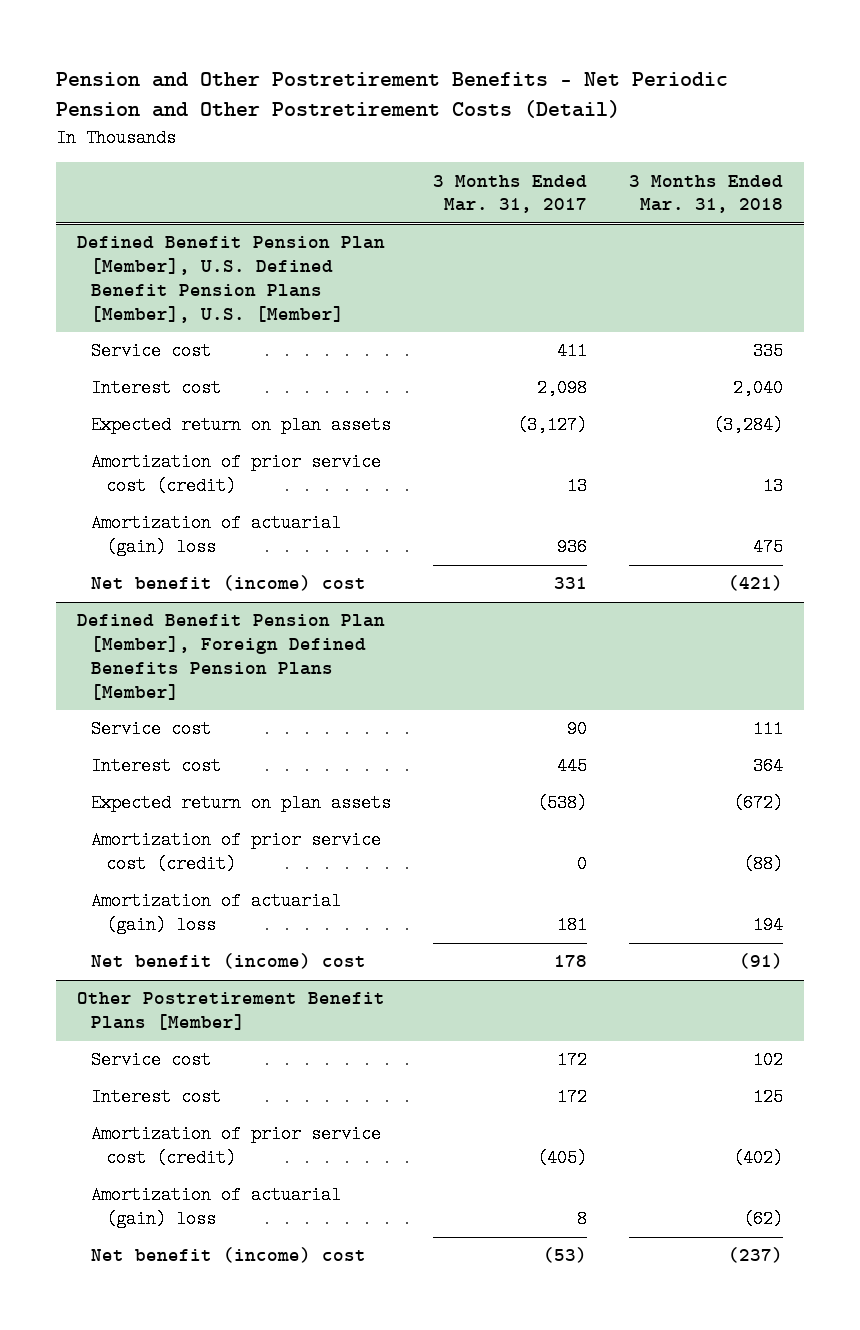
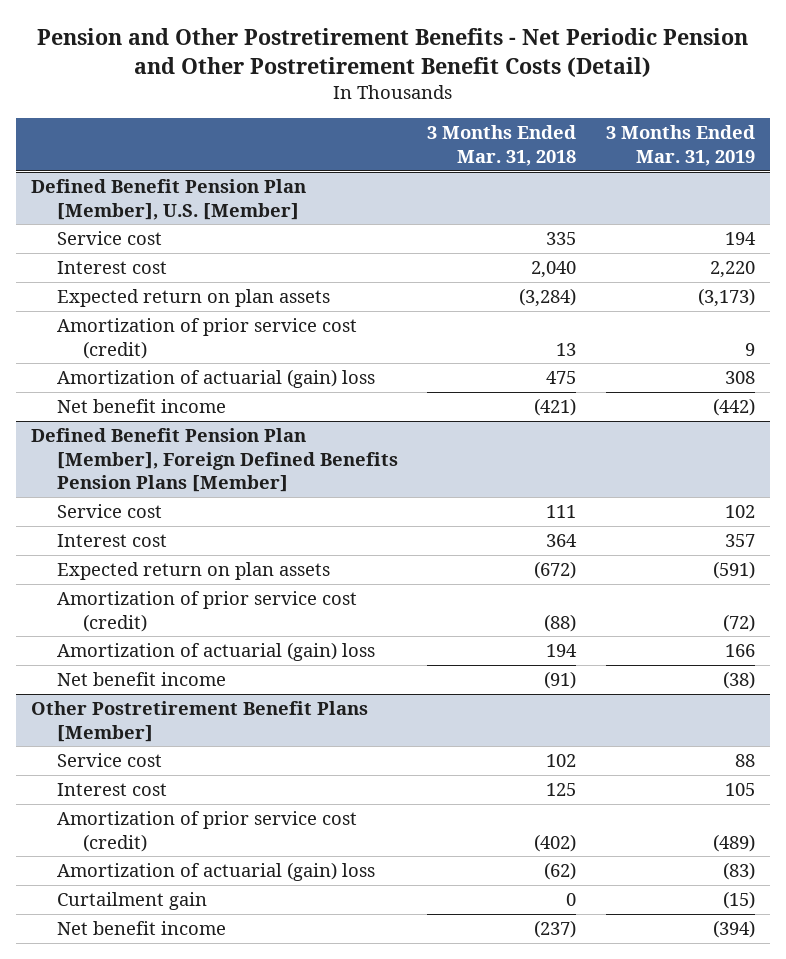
- Pension and Other Postretirement Benefits - Net Periodic Pension and Other Postretirement Costs (Detail)
+ Pension and Other Postretirement Benefits - Net Periodic Pension and Other Postretirement Benefit Costs (Detail)
- | 3 Months Ended Mar. 31, 2017 | 3 Months Ended Mar. 31, 2018
+ | 3 Months Ended Mar. 31, 2018 | 3 Months Ended Mar. 31, 2019
- Defined Benefit Pension Plan [Member], U.S. Defined Benefit Pension Plans [Member], U.S. [Member]
+ Defined Benefit Pension Plan [Member], U.S. [Member]
- Net benefit (income) cost | 331 | (421)
+ Net benefit income | (421) | (442)
@ Defined Benefit Pension Plan [Member], Foreign Defined Benefits Pension Plans [Member]
- Net benefit (income) cost | 178 | (91)
+ Net benefit income | (91) | (38)
@ Other Postretirement Benefit Plans [Member]
- Net benefit (income) cost | (53) | (237)
+ Curtailment gain | 0 | (15)
+ Net benefit income | (237) | (394)

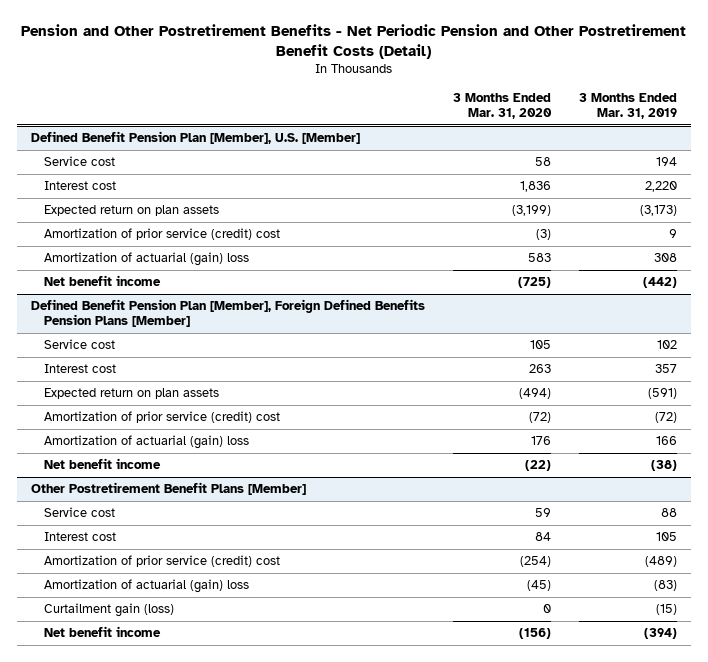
- | 3 Months Ended Mar. 31, 2018 | 3 Months Ended Mar. 31, 2019
+ | 3 Months Ended Mar. 31, 2020 | 3 Months Ended Mar. 31, 2019
@ Defined Benefit Pension Plan [Member], U.S. [Member]
- Amortization of prior service cost (credit) | 13 | 9
+ Amortization of prior service (credit) cost | (3) | 9
@ Defined Benefit Pension Plan [Member], Foreign Defined Benefits Pension Plans [Member]
- Amortization of prior service cost (credit) | (88) | (72)
+ Amortization of prior service (credit) cost | (72) | (72)
@ Other Postretirement Benefit Plans [Member]
- Amortization of prior service cost (credit) | (402) | (489)
+ Amortization of prior service (credit) cost | (254) | (489)
- Curtailment gain | 0 | (15)
+ Curtailment gain (loss) | 0 | (15)

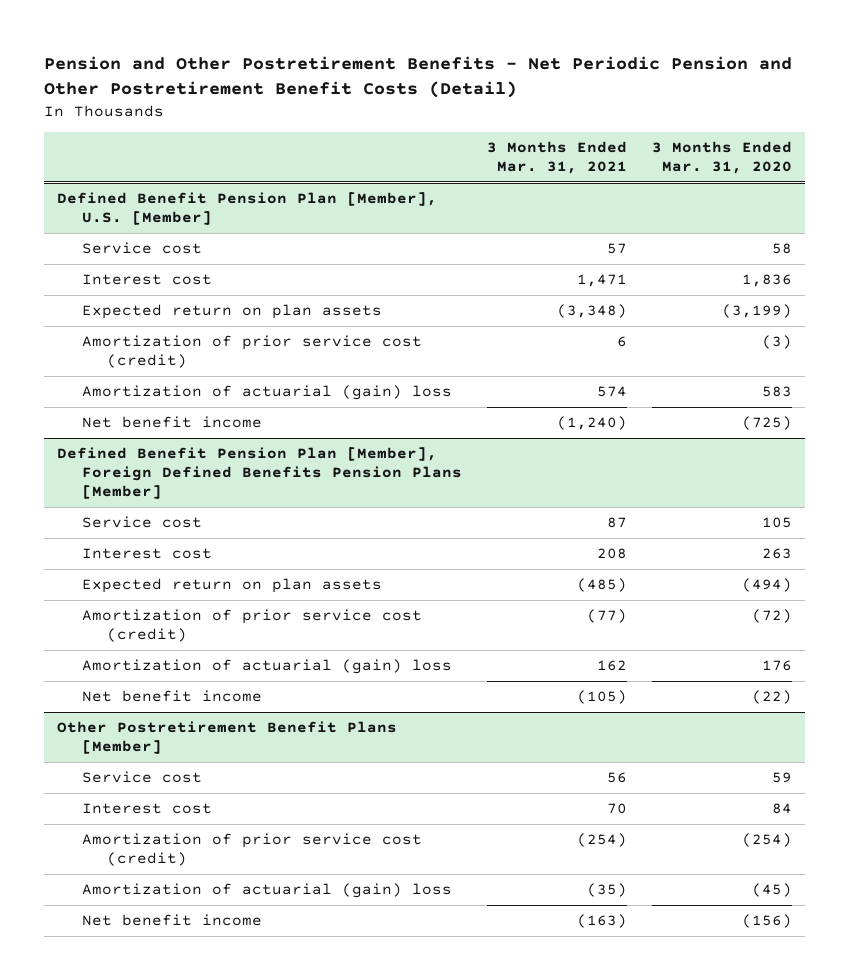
- | 3 Months Ended Mar. 31, 2020 | 3 Months Ended Mar. 31, 2019
+ | 3 Months Ended Mar. 31, 2021 | 3 Months Ended Mar. 31, 2020
@ Defined Benefit Pension Plan [Member], U.S. [Member]
- Amortization of prior service (credit) cost | (3) | 9
+ Amortization of prior service cost (credit) | 6 | (3)
@ Defined Benefit Pension Plan [Member], Foreign Defined Benefits Pension Plans [Member]
- Amortization of prior service (credit) cost | (72) | (72)
+ Amortization of prior service cost (credit) | (77) | (72)
@ Other Postretirement Benefit Plans [Member]
- Amortization of prior service (credit) cost | (254) | (489)
+ Amortization of prior service cost (credit) | (254) | (254)
- Curtailment gain (loss) | 0 | (15)

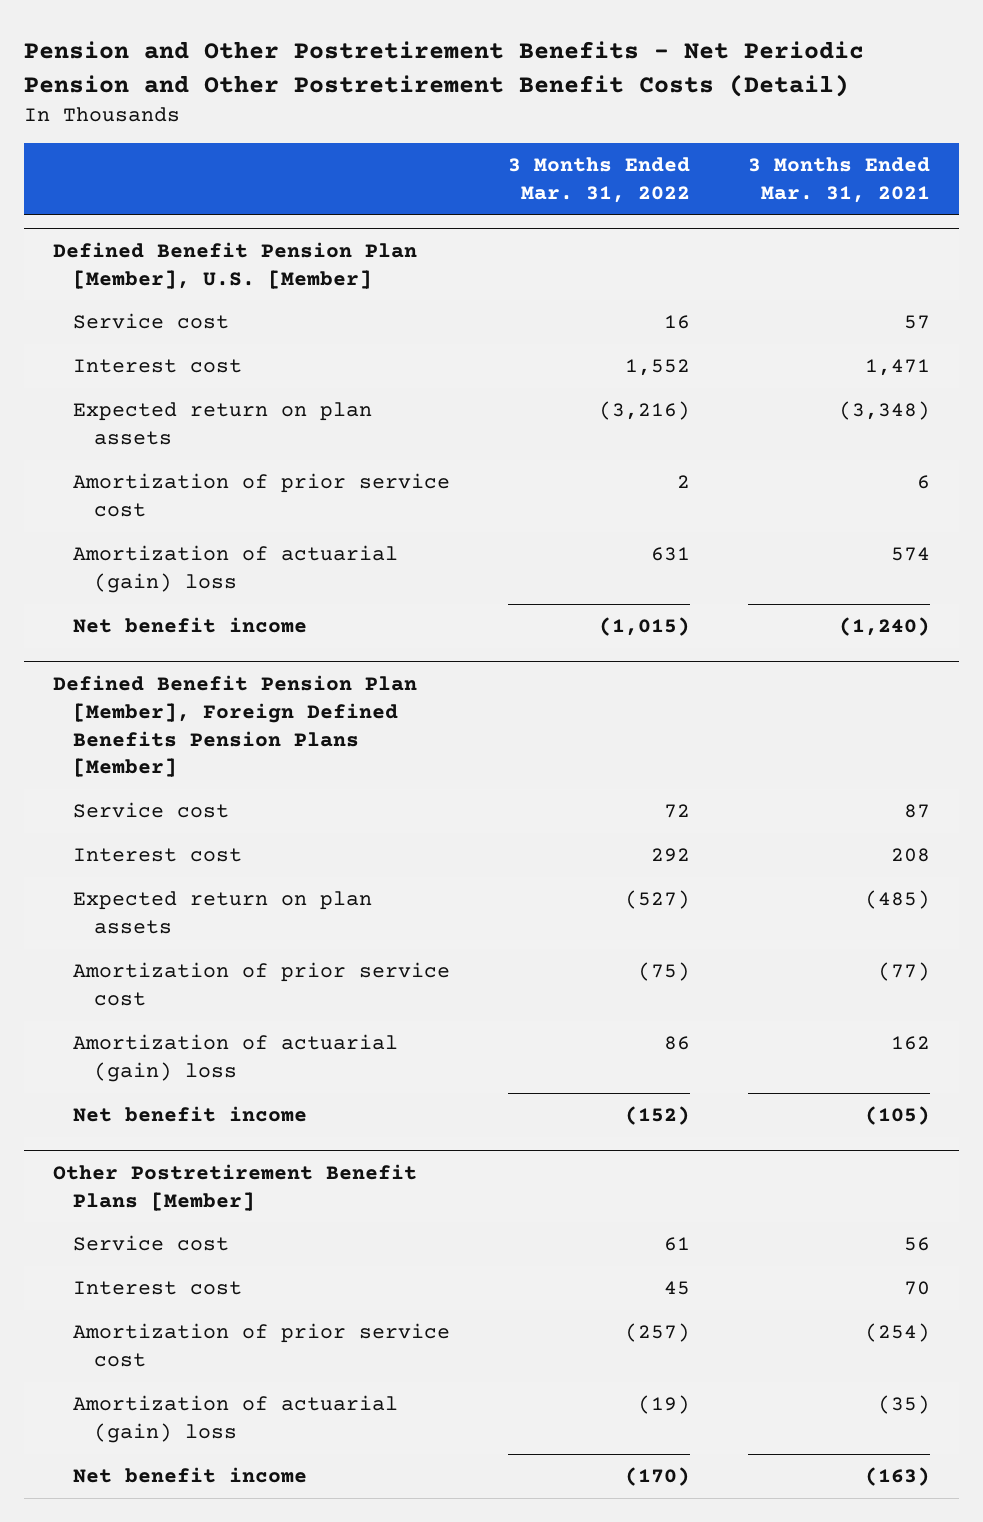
- | 3 Months Ended Mar. 31, 2021 | 3 Months Ended Mar. 31, 2020
+ | 3 Months Ended Mar. 31, 2022 | 3 Months Ended Mar. 31, 2021
@ Defined Benefit Pension Plan [Member], U.S. [Member]
- Amortization of prior service cost (credit) | 6 | (3)
+ Amortization of prior service cost | 2 | 6
@ Defined Benefit Pension Plan [Member], Foreign Defined Benefits Pension Plans [Member]
- Amortization of prior service cost (credit) | (77) | (72)
+ Amortization of prior service cost | (75) | (77)
@ Other Postretirement Benefit Plans [Member]
- Amortization of prior service cost (credit) | (254) | (254)
+ Amortization of prior service cost | (257) | (254)

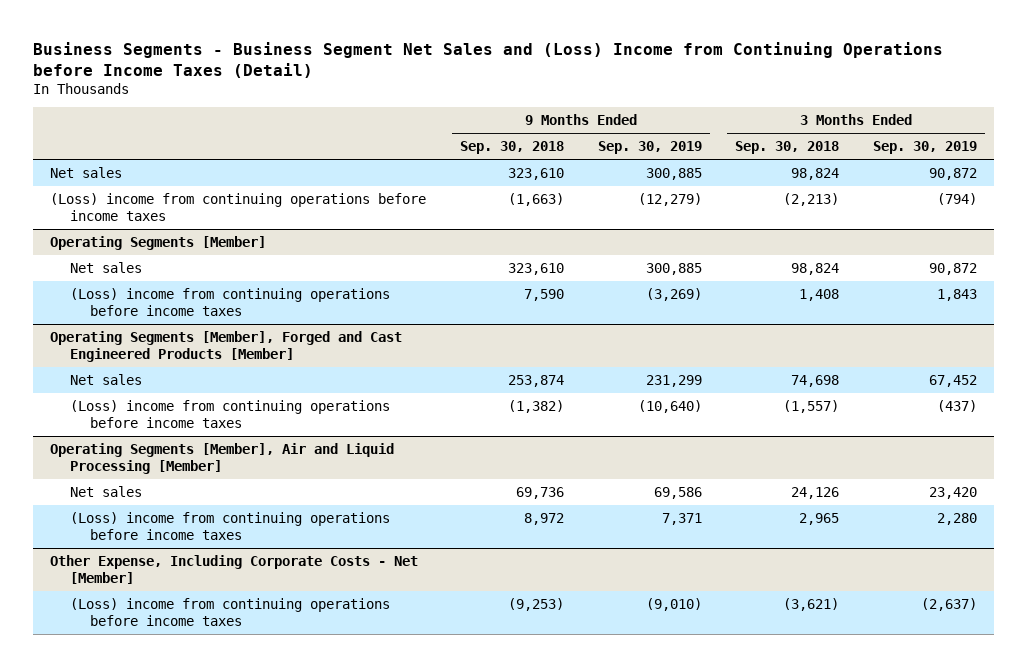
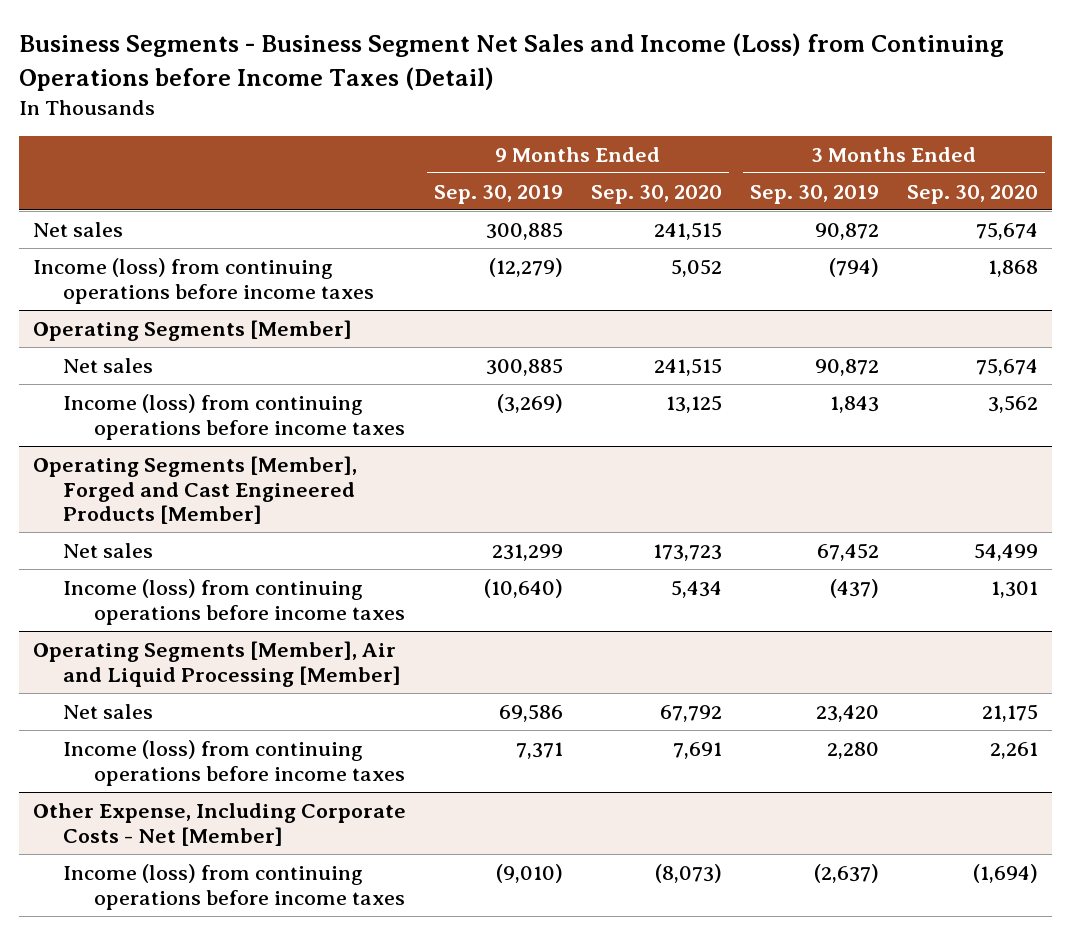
- Business Segments - Business Segment Net Sales and (Loss) Income from Continuing Operations before Income Taxes (Detail)
+ Business Segments - Business Segment Net Sales and Income (Loss) from Continuing Operations before Income Taxes (Detail)
- | 9 Months Ended Sep. 30, 2018 | 9 Months Ended Sep. 30, 2019 | 3 Months Ended Sep. 30, 2018 | 3 Months Ended Sep. 30, 2019
+ | 9 Months Ended Sep. 30, 2019 | 9 Months Ended Sep. 30, 2020 | 3 Months Ended Sep. 30, 2019 | 3 Months Ended Sep. 30, 2020
- (Loss) income from continuing operations before income taxes | (1,663) | (12,279) | (2,213) | (794)
+ Income (loss) from continuing operations before income taxes | (12,279) | 5,052 | (794) | 1,868
@ Operating Segments [Member]
- (Loss) income from continuing operations before income taxes | 7,590 | (3,269) | 1,408 | 1,843
+ Income (loss) from continuing operations before income taxes | (3,269) | 13,125 | 1,843 | 3,562
@ Operating Segments [Member], Forged and Cast Engineered Products [Member]
- (Loss) income from continuing operations before income taxes | (1,382) | (10,640) | (1,557) | (437)
+ Income (loss) from continuing operations before income taxes | (10,640) | 5,434 | (437) | 1,301
@ Operating Segments [Member], Air and Liquid Processing [Member]
- (Loss) income from continuing operations before income taxes | 8,972 | 7,371 | 2,965 | 2,280
+ Income (loss) from continuing operations before income taxes | 7,371 | 7,691 | 2,280 | 2,261
@ Other Expense, Including Corporate Costs - Net [Member]
- (Loss) income from continuing operations before income taxes | (9,253) | (9,010) | (3,621) | (2,637)
+ Income (loss) from continuing operations before income taxes | (9,010) | (8,073) | (2,637) | (1,694)

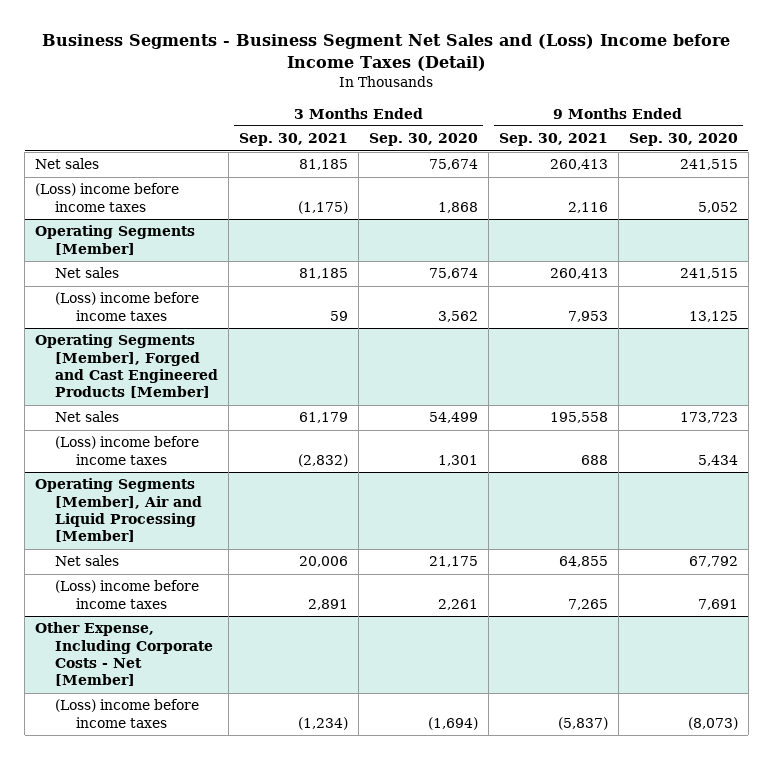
- Business Segments - Business Segment Net Sales and Income (Loss) from Continuing Operations before Income Taxes (Detail)
+ Business Segments - Business Segment Net Sales and (Loss) Income before Income Taxes (Detail)
- | 9 Months Ended Sep. 30, 2019 | 9 Months Ended Sep. 30, 2020 | 3 Months Ended Sep. 30, 2019 | 3 Months Ended Sep. 30, 2020
+ | 3 Months Ended Sep. 30, 2021 | 3 Months Ended Sep. 30, 2020 | 9 Months Ended Sep. 30, 2021 | 9 Months Ended Sep. 30, 2020
- Income (loss) from continuing operations before income taxes | (12,279) | 5,052 | (794) | 1,868
+ (Loss) income before income taxes | (1,175) | 1,868 | 2,116 | 5,052
@ Operating Segments [Member]
- Income (loss) from continuing operations before income taxes | (3,269) | 13,125 | 1,843 | 3,562
+ (Loss) income before income taxes | 59 | 3,562 | 7,953 | 13,125
@ Operating Segments [Member], Forged and Cast Engineered Products [Member]
- Income (loss) from continuing operations before income taxes | (10,640) | 5,434 | (437) | 1,301
+ (Loss) income before income taxes | (2,832) | 1,301 | 688 | 5,434
@ Operating Segments [Member], Air and Liquid Processing [Member]
- Income (loss) from continuing operations before income taxes | 7,371 | 7,691 | 2,280 | 2,261
+ (Loss) income before income taxes | 2,891 | 2,261 | 7,265 | 7,691
@ Other Expense, Including Corporate Costs - Net [Member]
- Income (loss) from continuing operations before income taxes | (9,010) | (8,073) | (2,637) | (1,694)
+ (Loss) income before income taxes | (1,234) | (1,694) | (5,837) | (8,073)

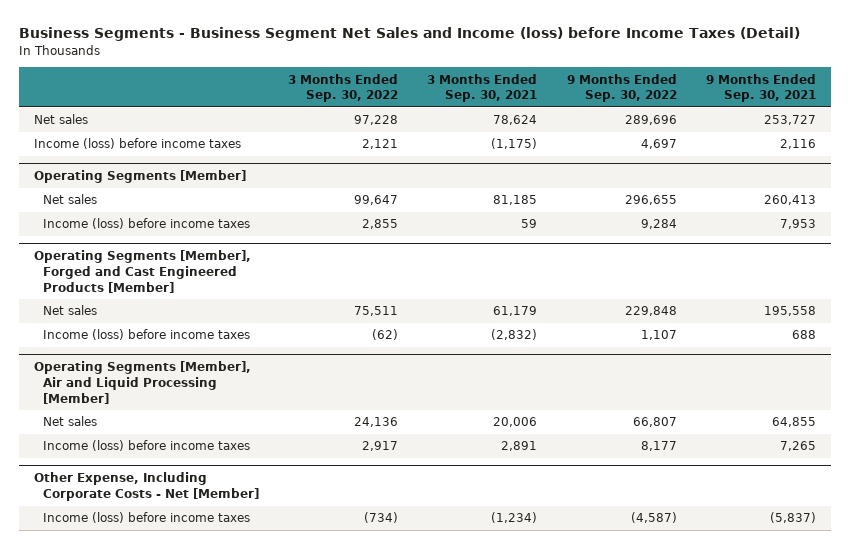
- Business Segments - Business Segment Net Sales and (Loss) Income before Income Taxes (Detail)
+ Business Segments - Business Segment Net Sales and Income (loss) before Income Taxes (Detail)
- | 3 Months Ended Sep. 30, 2021 | 3 Months Ended Sep. 30, 2020 | 9 Months Ended Sep. 30, 2021 | 9 Months Ended Sep. 30, 2020
+ | 3 Months Ended Sep. 30, 2022 | 3 Months Ended Sep. 30, 2021 | 9 Months Ended Sep. 30, 2022 | 9 Months Ended Sep. 30, 2021
- Net sales | 81,185 | 75,674 | 260,413 | 241,515
- (Loss) income before income taxes | (1,175) | 1,868 | 2,116 | 5,052
+ Net sales | 97,228 | 78,624 | 289,696 | 253,727
+ Income (loss) before income taxes | 2,121 | (1,175) | 4,697 | 2,116
@ Operating Segments [Member]
- (Loss) income before income taxes | 59 | 3,562 | 7,953 | 13,125
+ Income (loss) before income taxes | 2,855 | 59 | 9,284 | 7,953
@ Operating Segments [Member], Forged and Cast Engineered Products [Member]
- (Loss) income before income taxes | (2,832) | 1,301 | 688 | 5,434
+ Income (loss) before income taxes | (62) | (2,832) | 1,107 | 688
@ Operating Segments [Member], Air and Liquid Processing [Member]
- (Loss) income before income taxes | 2,891 | 2,261 | 7,265 | 7,691
+ Income (loss) before income taxes | 2,917 | 2,891 | 8,177 | 7,265
@ Other Expense, Including Corporate Costs - Net [Member]
- (Loss) income before income taxes | (1,234) | (1,694) | (5,837) | (8,073)
+ Income (loss) before income taxes | (734) | (1,234) | (4,587) | (5,837)

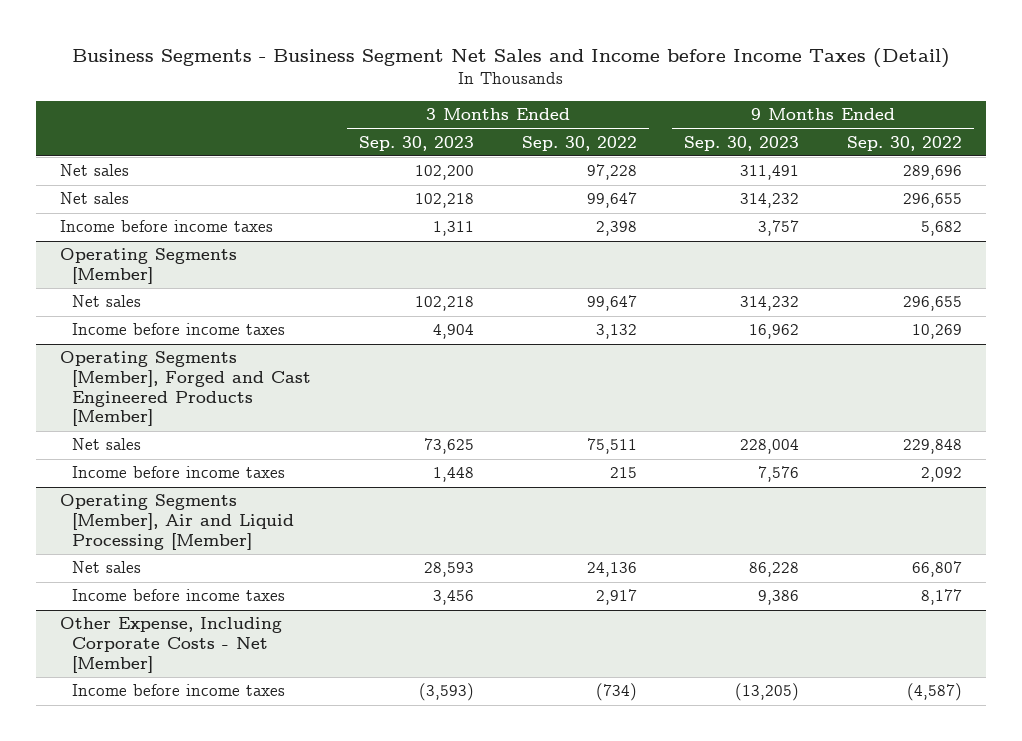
- Business Segments - Business Segment Net Sales and Income (loss) before Income Taxes (Detail)
+ Business Segments - Business Segment Net Sales and Income before Income Taxes (Detail)
- | 3 Months Ended Sep. 30, 2022 | 3 Months Ended Sep. 30, 2021 | 9 Months Ended Sep. 30, 2022 | 9 Months Ended Sep. 30, 2021
+ | 3 Months Ended Sep. 30, 2023 | 3 Months Ended Sep. 30, 2022 | 9 Months Ended Sep. 30, 2023 | 9 Months Ended Sep. 30, 2022
- Income (loss) before income taxes | 2,121 | (1,175) | 4,697 | 2,116
+ Net sales | 102,218 | 99,647 | 314,232 | 296,655
+ Income before income taxes | 1,311 | 2,398 | 3,757 | 5,682
@ Operating Segments [Member]
- Income (loss) before income taxes | 2,855 | 59 | 9,284 | 7,953
+ Income before income taxes | 4,904 | 3,132 | 16,962 | 10,269
@ Operating Segments [Member], Forged and Cast Engineered Products [Member]
- Income (loss) before income taxes | (62) | (2,832) | 1,107 | 688
+ Income before income taxes | 1,448 | 215 | 7,576 | 2,092
@ Operating Segments [Member], Air and Liquid Processing [Member]
- Income (loss) before income taxes | 2,917 | 2,891 | 8,177 | 7,265
+ Income before income taxes | 3,456 | 2,917 | 9,386 | 8,177
@ Other Expense, Including Corporate Costs - Net [Member]
- Income (loss) before income taxes | (734) | (1,234) | (4,587) | (5,837)
+ Income before income taxes | (3,593) | (734) | (13,205) | (4,587)

